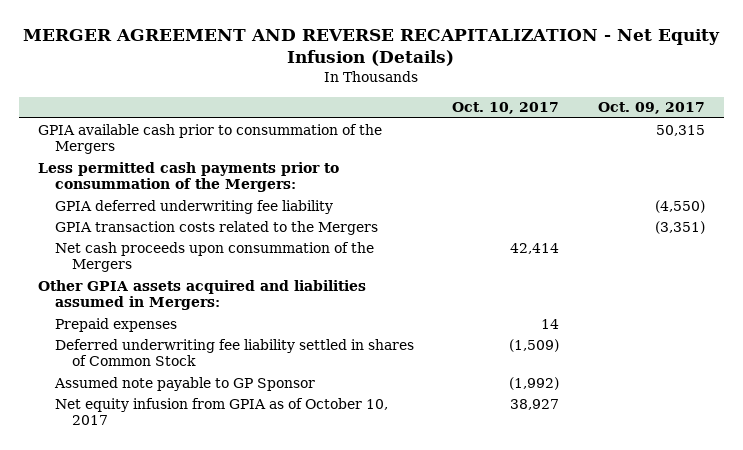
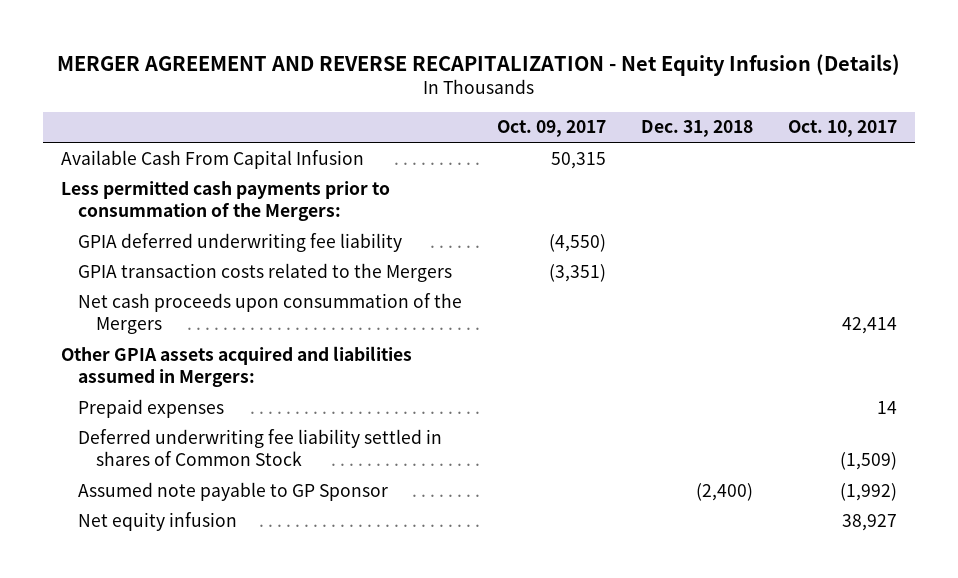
- | Oct. 10, 2017 | Oct. 09, 2017
+ | Oct. 09, 2017 | Dec. 31, 2018 | Oct. 10, 2017
- GPIA available cash prior to consummation of the Mergers | | 50,315
+ Available Cash From Capital Infusion | 50,315 | |
- Net equity infusion from GPIA as of October 10, 2017 | 38,927 |
+ Net equity infusion | | | 38,927

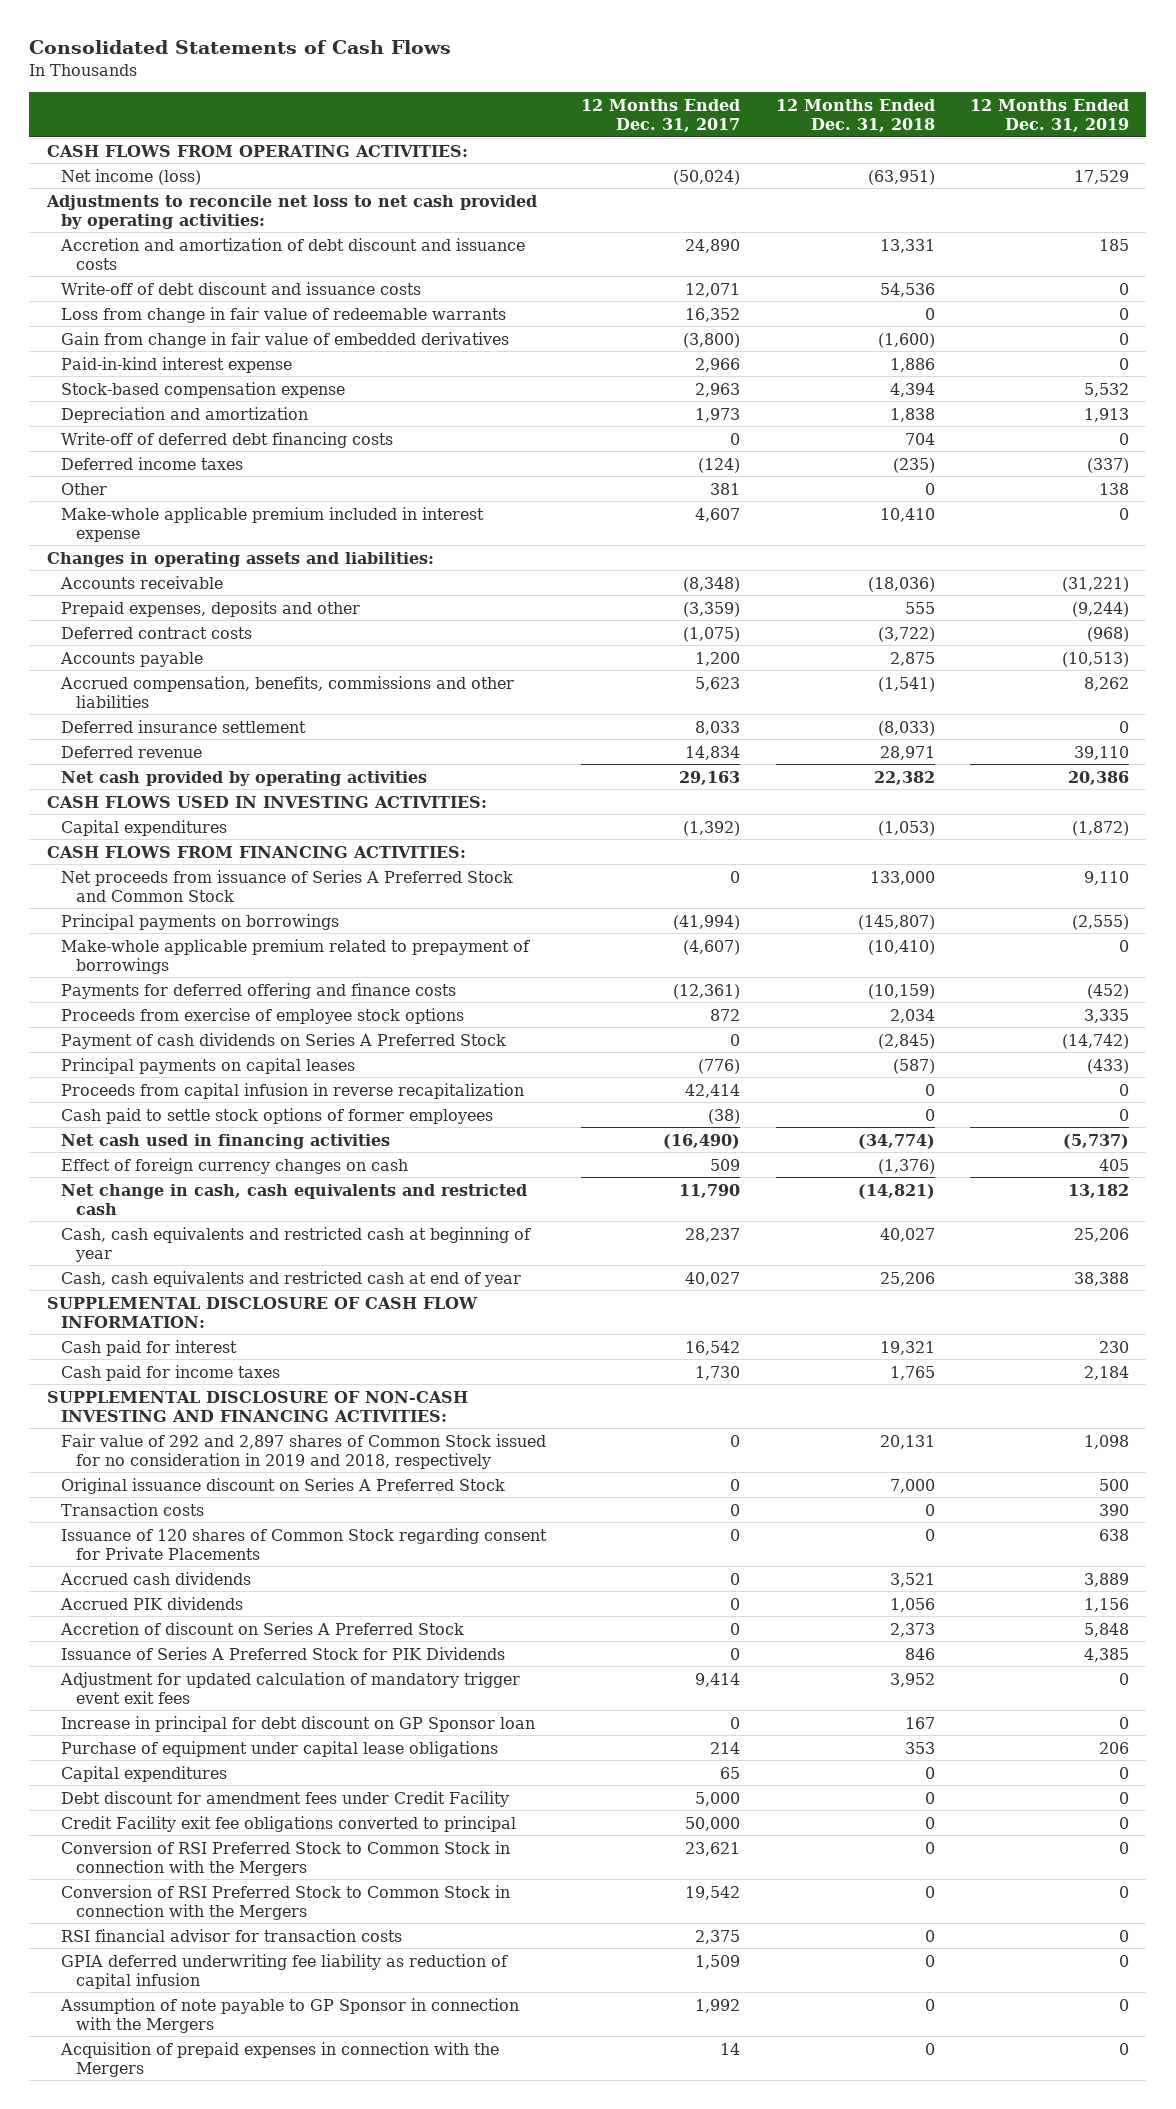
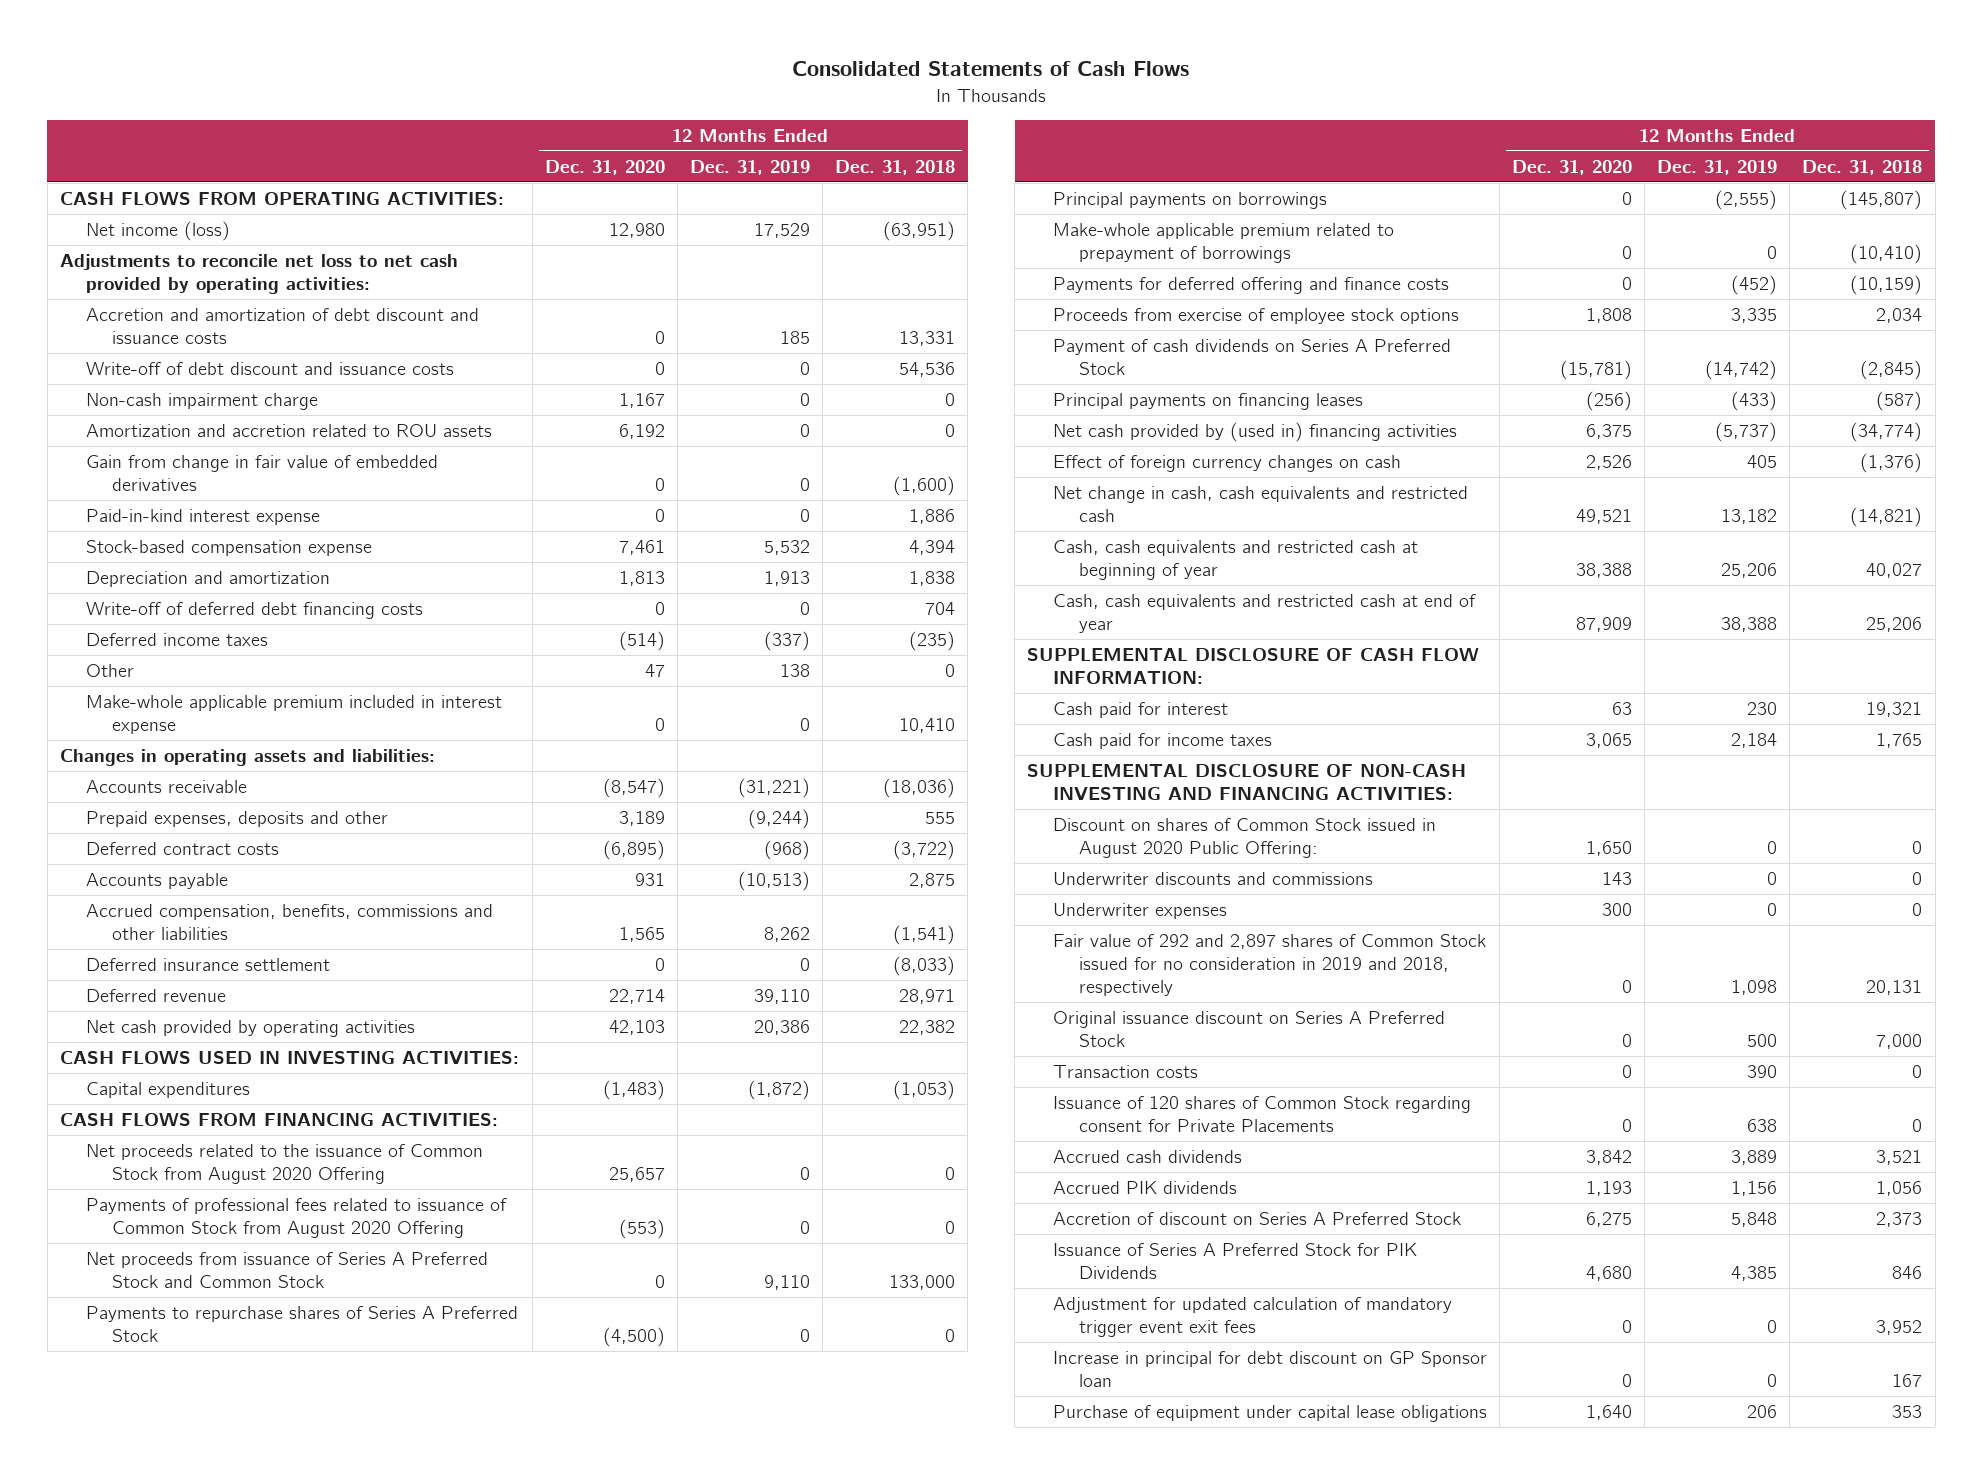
- | 12 Months Ended Dec. 31, 2017 | 12 Months Ended Dec. 31, 2018 | 12 Months Ended Dec. 31, 2019
+ | 12 Months Ended Dec. 31, 2020 | 12 Months Ended Dec. 31, 2019 | 12 Months Ended Dec. 31, 2018
- Loss from change in fair value of redeemable warrants | 16,352 | 0 | 0
+ Non-cash impairment charge | 1,167 | 0 | 0
+ Amortization and accretion related to ROU assets | 6,192 | 0 | 0
+ Net proceeds related to the issuance of Common Stock from August 2020 Offering | 25,657 | 0 | 0
+ Payments of professional fees related to issuance of Common Stock from August 2020 Offering | (553) | 0 | 0
+ Payments to repurchase shares of Series A Preferred Stock | (4,500) | 0 | 0
- Principal payments on capital leases | (776) | (587) | (433)
- Proceeds from capital infusion in reverse recapitalization | 42,414 | 0 | 0
- Cash paid to settle stock options of former employees | (38) | 0 | 0
- Net cash used in financing activities | (16,490) | (34,774) | (5,737)
+ Principal payments on financing leases | (256) | (433) | (587)
+ Net cash provided by (used in) financing activities | 6,375 | (5,737) | (34,774)
+ Discount on shares of Common Stock issued in August 2020 Public Offering: | 1,650 | 0 | 0
+ Underwriter discounts and commissions | 143 | 0 | 0
+ Underwriter expenses | 300 | 0 | 0
- Capital expenditures | 65 | 0 | 0
- Debt discount for amendment fees under Credit Facility | 5,000 | 0 | 0
- Credit Facility exit fee obligations converted to principal | 50,000 | 0 | 0
- Conversion of RSI Preferred Stock to Common Stock in connection with the Mergers | 23,621 | 0 | 0
- Conversion of RSI Preferred Stock to Common Stock in connection with the Mergers | 19,542 | 0 | 0
- RSI financial advisor for transaction costs | 2,375 | 0 | 0
- GPIA deferred underwriting fee liability as reduction of capital infusion | 1,509 | 0 | 0
- Assumption of note payable to GP Sponsor in connection with the Mergers | 1,992 | 0 | 0
- Acquisition of prepaid expenses in connection with the Mergers | 14 | 0 | 0

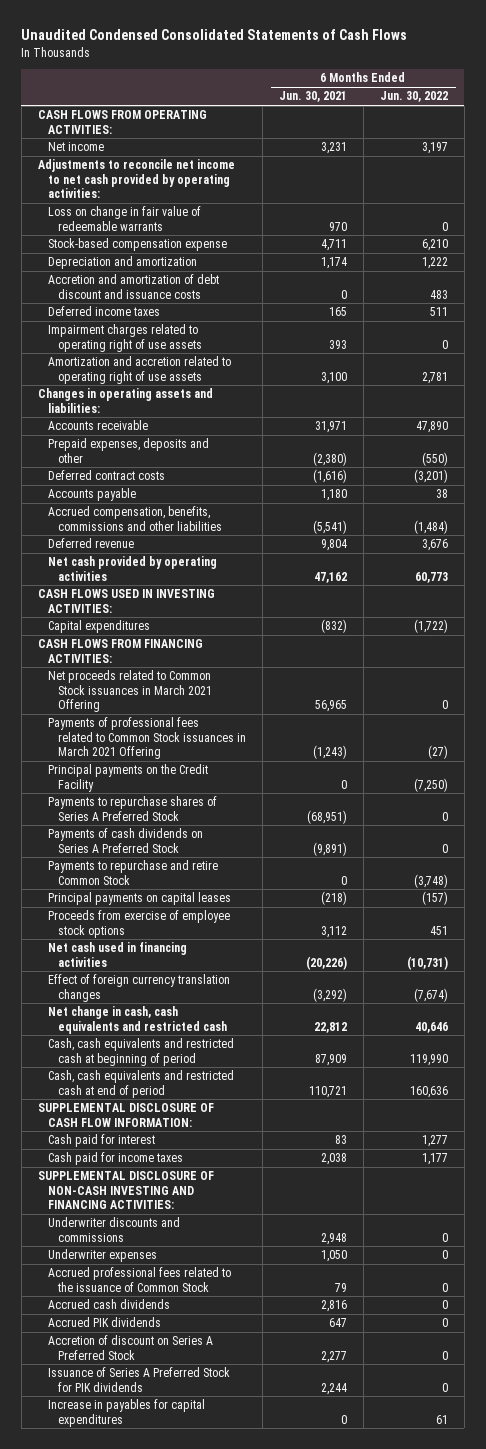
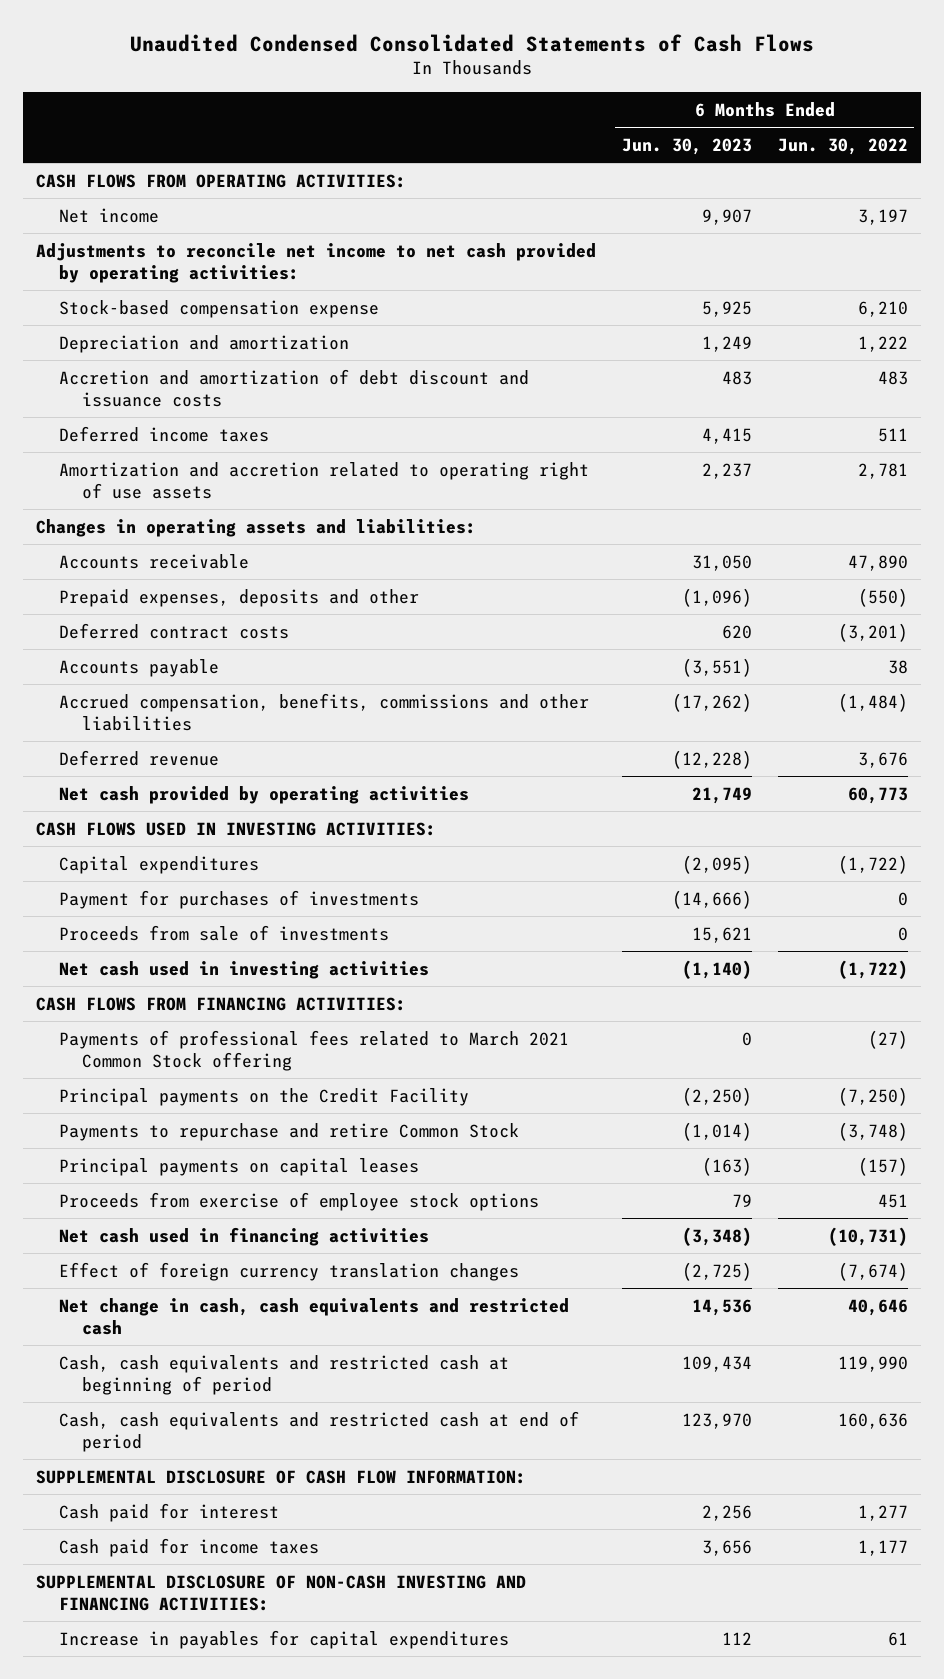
- | 6 Months Ended Jun. 30, 2021 | 6 Months Ended Jun. 30, 2022
+ | 6 Months Ended Jun. 30, 2023 | 6 Months Ended Jun. 30, 2022
- Loss on change in fair value of redeemable warrants | 970 | 0
- Impairment charges related to operating right of use assets | 393 | 0
+ Payment for purchases of investments | (14,666) | 0
+ Proceeds from sale of investments | 15,621 | 0
+ Net cash used in investing activities | (1,140) | (1,722)
- Net proceeds related to Common Stock issuances in March 2021 Offering | 56,965 | 0
- Payments of professional fees related to Common Stock issuances in March 2021 Offering | (1,243) | (27)
+ Payments of professional fees related to March 2021 Common Stock offering | 0 | (27)
- Payments to repurchase shares of Series A Preferred Stock | (68,951) | 0
- Payments of cash dividends on Series A Preferred Stock | (9,891) | 0
- Underwriter discounts and commissions | 2,948 | 0
- Underwriter expenses | 1,050 | 0
- Accrued professional fees related to the issuance of Common Stock | 79 | 0
- Accrued cash dividends | 2,816 | 0
- Accrued PIK dividends | 647 | 0
- Accretion of discount on Series A Preferred Stock | 2,277 | 0
- Issuance of Series A Preferred Stock for PIK dividends | 2,244 | 0

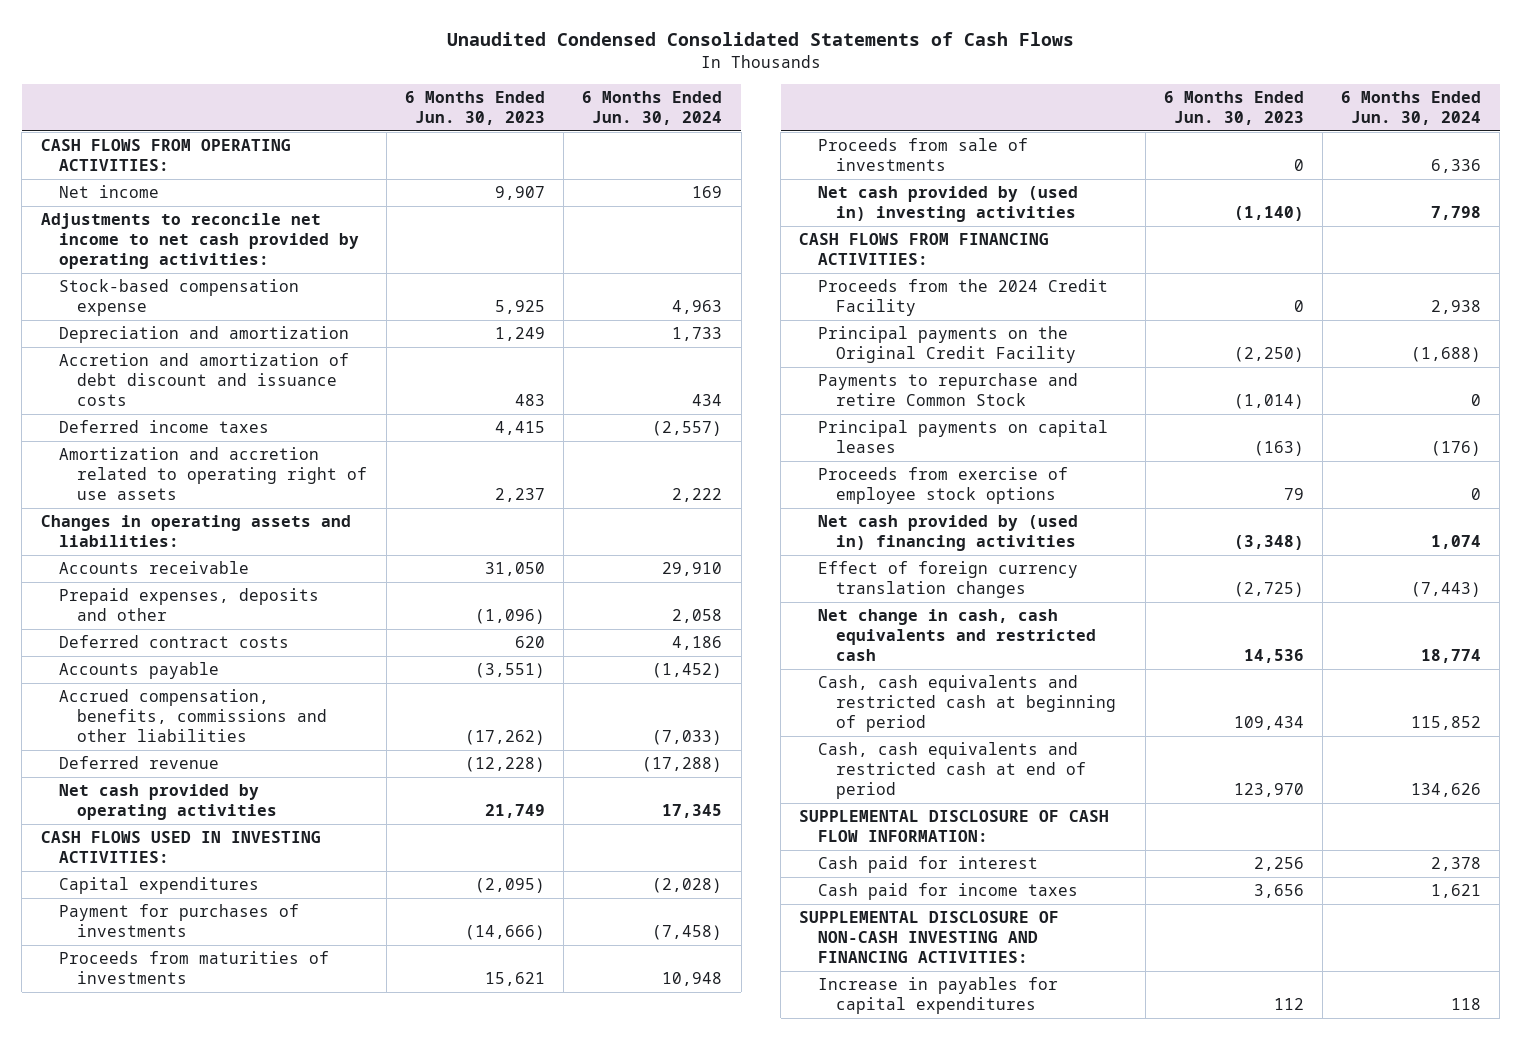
- | 6 Months Ended Jun. 30, 2023 | 6 Months Ended Jun. 30, 2022
+ | 6 Months Ended Jun. 30, 2023 | 6 Months Ended Jun. 30, 2024
- Proceeds from sale of investments | 15,621 | 0
- Net cash used in investing activities | (1,140) | (1,722)
+ Proceeds from maturities of investments | 15,621 | 10,948
+ Proceeds from sale of investments | 0 | 6,336
+ Net cash provided by (used in) investing activities | (1,140) | 7,798
- Payments of professional fees related to March 2021 Common Stock offering | 0 | (27)
- Principal payments on the Credit Facility | (2,250) | (7,250)
+ Proceeds from the 2024 Credit Facility | 0 | 2,938
+ Principal payments on the Original Credit Facility | (2,250) | (1,688)
- Net cash used in financing activities | (3,348) | (10,731)
+ Net cash provided by (used in) financing activities | (3,348) | 1,074

